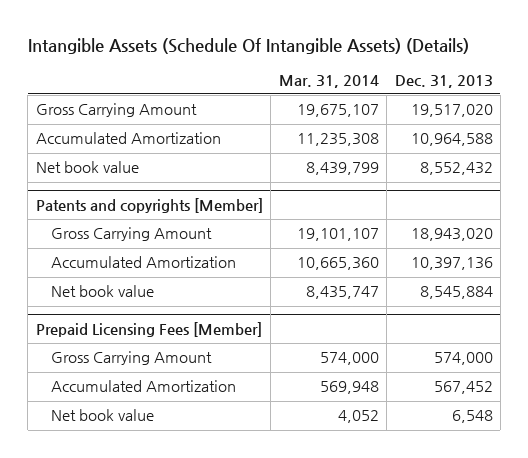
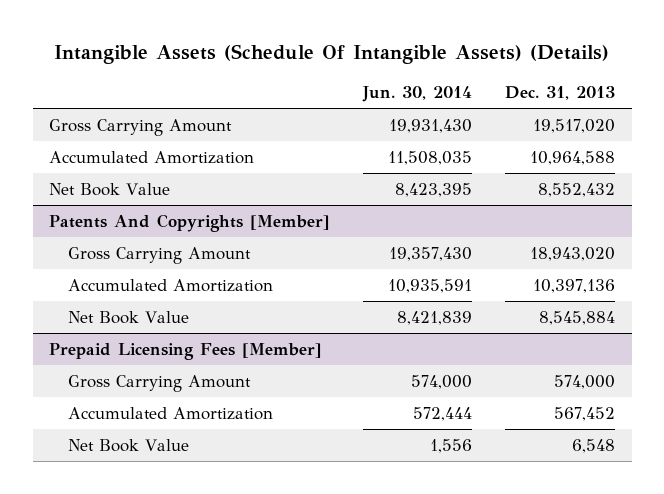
- | Mar. 31, 2014 | Dec. 31, 2013
+ | Jun. 30, 2014 | Dec. 31, 2013
- Net book value | 8,439,799 | 8,552,432
- Patents and copyrights [Member]
+ Net Book Value | 8,423,395 | 8,552,432
+ Patents And Copyrights [Member]
- Net book value | 8,435,747 | 8,545,884
+ Net Book Value | 8,421,839 | 8,545,884
@ Prepaid Licensing Fees [Member]
- Net book value | 4,052 | 6,548
+ Net Book Value | 1,556 | 6,548

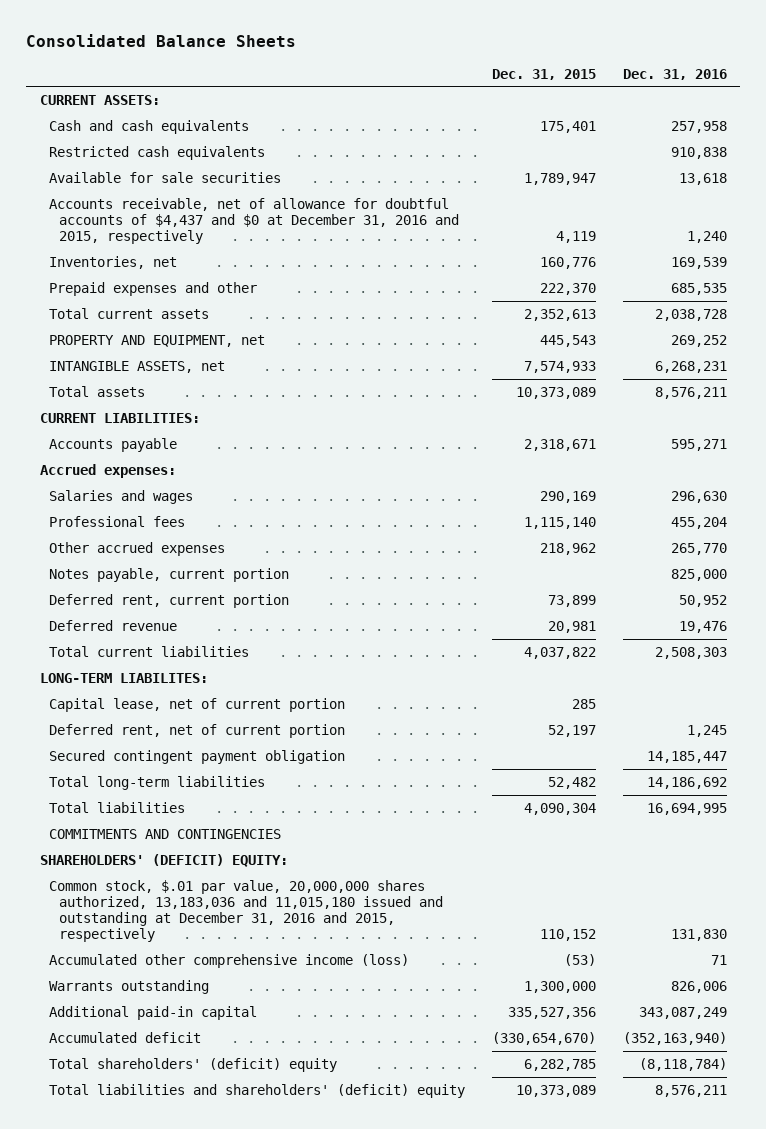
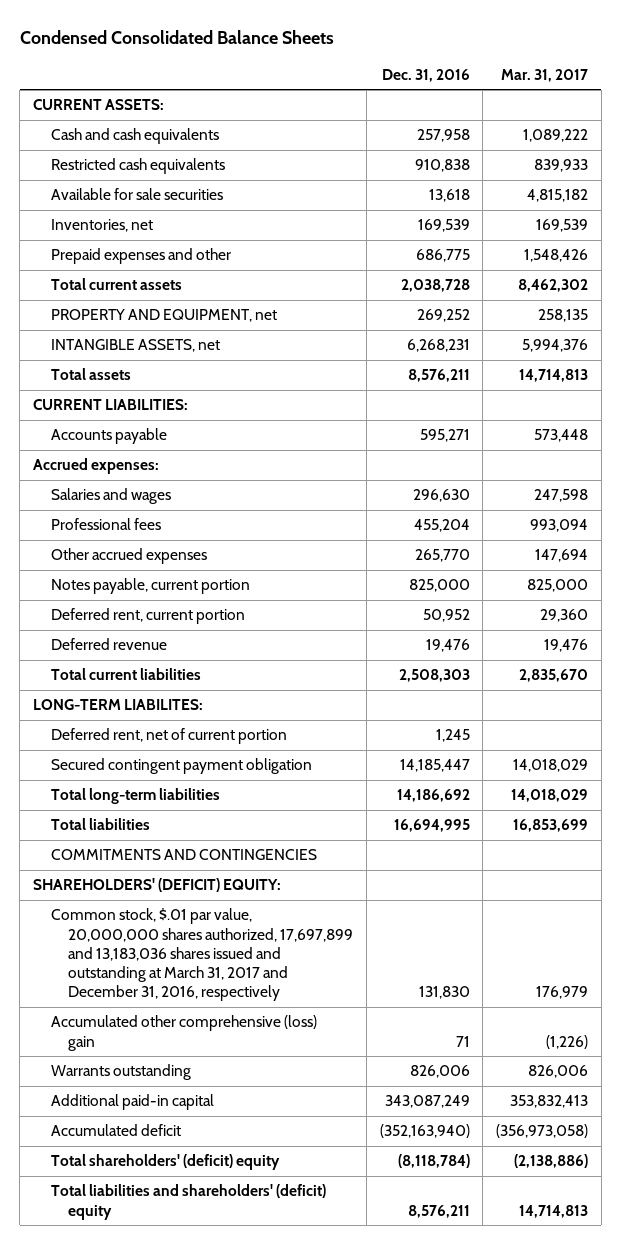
- Consolidated Balance Sheets
+ Condensed Consolidated Balance Sheets
- | Dec. 31, 2015 | Dec. 31, 2016
+ | Dec. 31, 2016 | Mar. 31, 2017
- Accounts receivable, net of allowance for doubtful accounts of $4,437 and $0 at December 31, 2016 and 2015, respectively | 4,119 | 1,240
- Prepaid expenses and other | 222,370 | 685,535
+ Prepaid expenses and other | 686,775 | 1,548,426
- Capital lease, net of current portion | 285 |
- Common stock, $.01 par value, 20,000,000 shares authorized, 13,183,036 and 11,015,180 issued and outstanding at December 31, 2016 and 2015, respectively | 110,152 | 131,830
- Accumulated other comprehensive income (loss) | (53) | 71
+ Common stock, $.01 par value, 20,000,000 shares authorized, 17,697,899 and 13,183,036 shares issued and outstanding at March 31, 2017 and December 31, 2016, respectively | 131,830 | 176,979
+ Accumulated other comprehensive (loss) gain | 71 | (1,226)

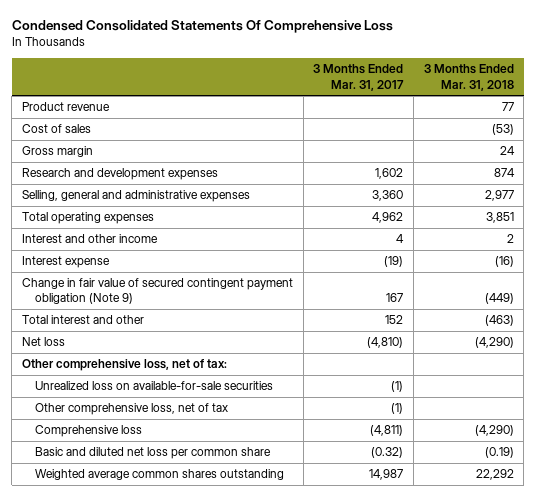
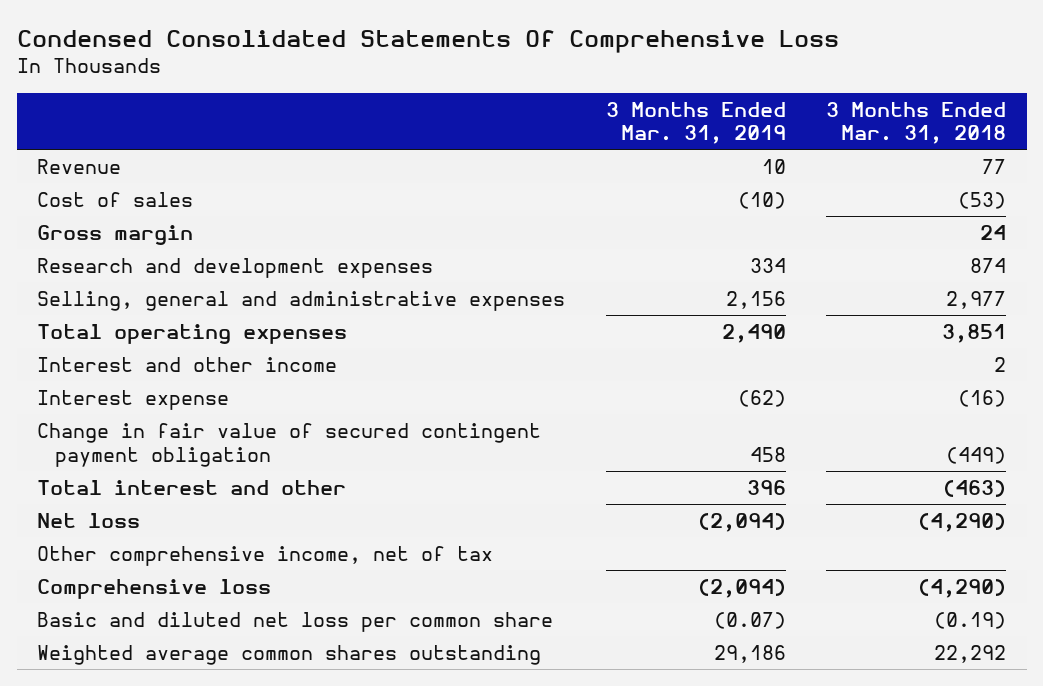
- | 3 Months Ended Mar. 31, 2017 | 3 Months Ended Mar. 31, 2018
+ | 3 Months Ended Mar. 31, 2019 | 3 Months Ended Mar. 31, 2018
- Product revenue | | 77
+ Revenue | 10 | 77
- Change in fair value of secured contingent payment obligation (Note 9) | 167 | (449)
+ Change in fair value of secured contingent payment obligation | 458 | (449)
- Other comprehensive loss, net of tax:
- Unrealized loss on available-for-sale securities | (1) |
- Other comprehensive loss, net of tax | (1) |
+ Other comprehensive income, net of tax

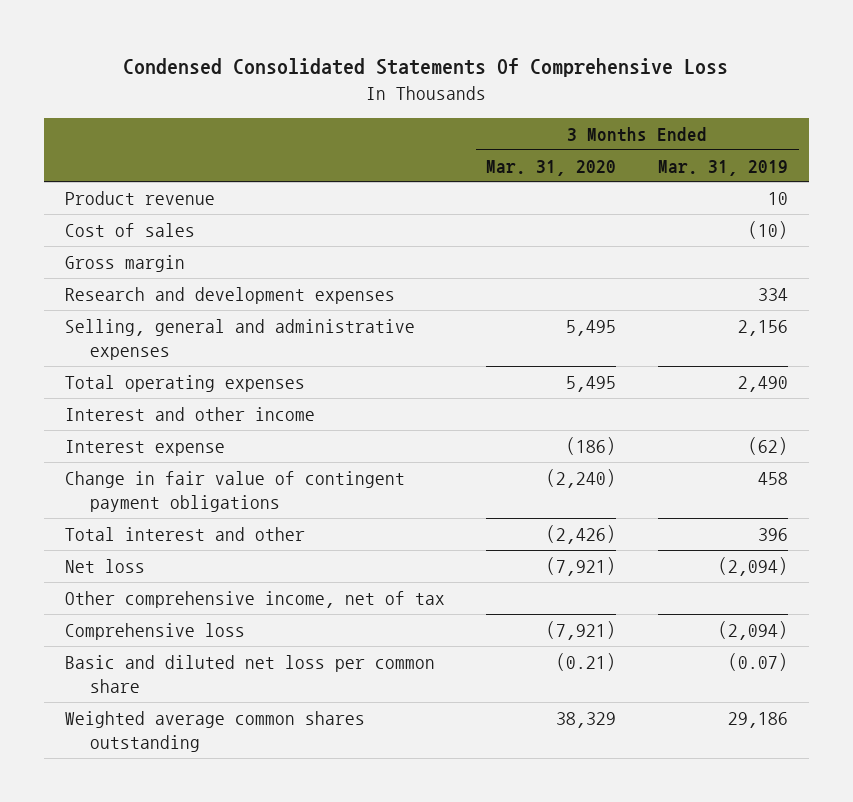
- | 3 Months Ended Mar. 31, 2019 | 3 Months Ended Mar. 31, 2018
+ | 3 Months Ended Mar. 31, 2020 | 3 Months Ended Mar. 31, 2019
- Revenue | 10 | 77
+ Product revenue | | 10
- Change in fair value of secured contingent payment obligation | 458 | (449)
+ Change in fair value of contingent payment obligations | (2,240) | 458

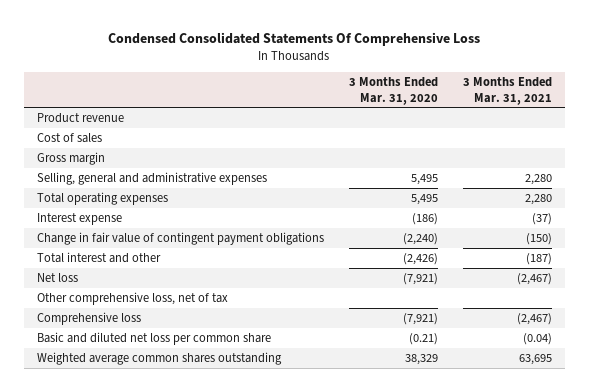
- | 3 Months Ended Mar. 31, 2020 | 3 Months Ended Mar. 31, 2019
+ | 3 Months Ended Mar. 31, 2020 | 3 Months Ended Mar. 31, 2021
- Research and development expenses | | 334
- Interest and other income
- Other comprehensive income, net of tax
+ Other comprehensive loss, net of tax

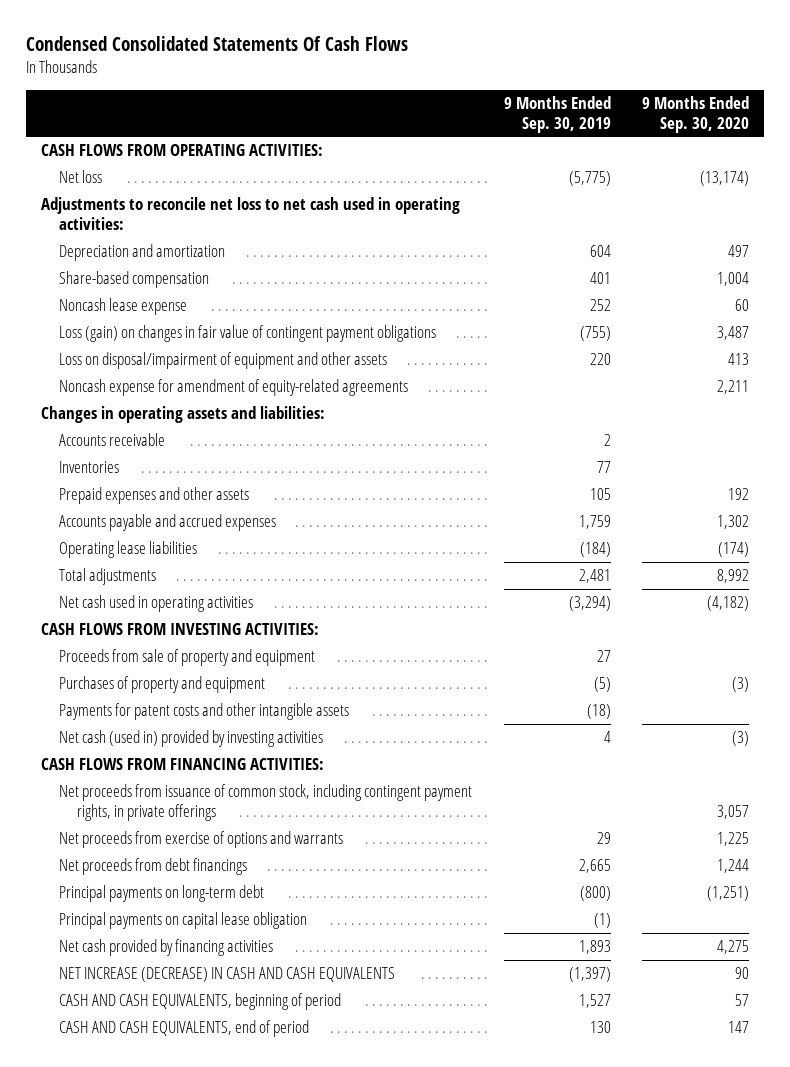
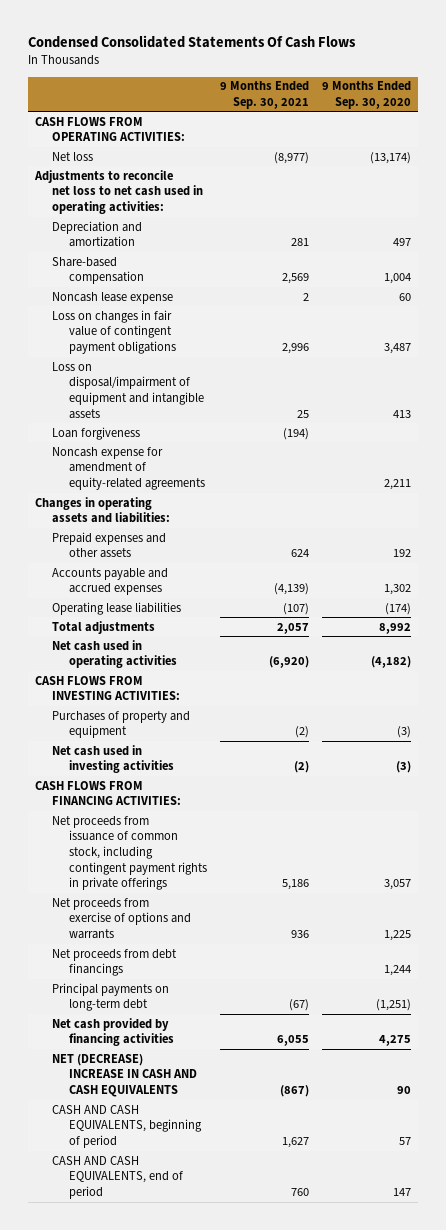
- | 9 Months Ended Sep. 30, 2019 | 9 Months Ended Sep. 30, 2020
+ | 9 Months Ended Sep. 30, 2021 | 9 Months Ended Sep. 30, 2020
- Loss (gain) on changes in fair value of contingent payment obligations | (755) | 3,487
- Loss on disposal/impairment of equipment and other assets | 220 | 413
+ Loss on changes in fair value of contingent payment obligations | 2,996 | 3,487
+ Loss on disposal/impairment of equipment and intangible assets | 25 | 413
+ Loan forgiveness | (194) |
- Accounts receivable | 2 |
- Inventories | 77 |
- Proceeds from sale of property and equipment | 27 |
- Payments for patent costs and other intangible assets | (18) |
- Net cash (used in) provided by investing activities | 4 | (3)
+ Net cash used in investing activities | (2) | (3)
- Net proceeds from issuance of common stock, including contingent payment rights, in private offerings | | 3,057
+ Net proceeds from issuance of common stock, including contingent payment rights in private offerings | 5,186 | 3,057
- Principal payments on capital lease obligation | (1) |
- NET INCREASE (DECREASE) IN CASH AND CASH EQUIVALENTS | (1,397) | 90
+ NET (DECREASE) INCREASE IN CASH AND CASH EQUIVALENTS | (867) | 90

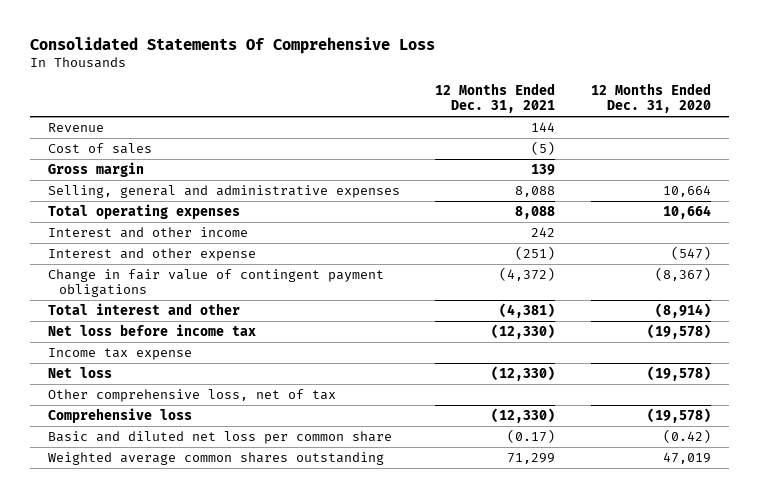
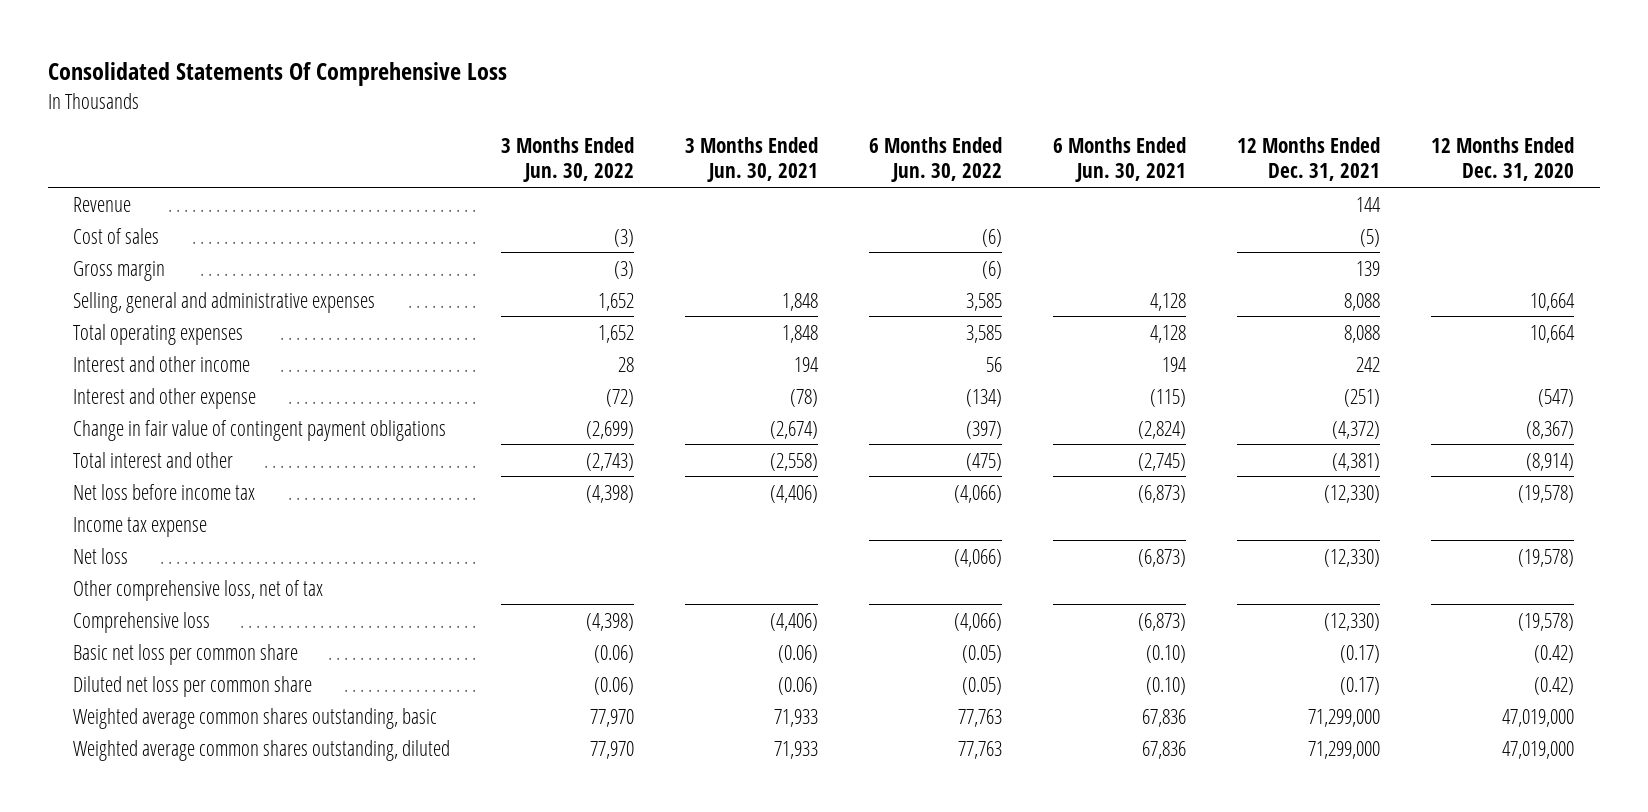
- | 12 Months Ended Dec. 31, 2021 | 12 Months Ended Dec. 31, 2020
+ | 3 Months Ended Jun. 30, 2022 | 3 Months Ended Jun. 30, 2021 | 6 Months Ended Jun. 30, 2022 | 6 Months Ended Jun. 30, 2021 | 12 Months Ended Dec. 31, 2021 | 12 Months Ended Dec. 31, 2020
- Basic and diluted net loss per common share | (0.17) | (0.42)
- Weighted average common shares outstanding | 71,299 | 47,019
+ Basic net loss per common share | (0.06) | (0.06) | (0.05) | (0.10) | (0.17) | (0.42)
+ Diluted net loss per common share | (0.06) | (0.06) | (0.05) | (0.10) | (0.17) | (0.42)
+ Weighted average common shares outstanding, basic | 77,970 | 71,933 | 77,763 | 67,836 | 71,299,000 | 47,019,000
+ Weighted average common shares outstanding, diluted | 77,970 | 71,933 | 77,763 | 67,836 | 71,299,000 | 47,019,000

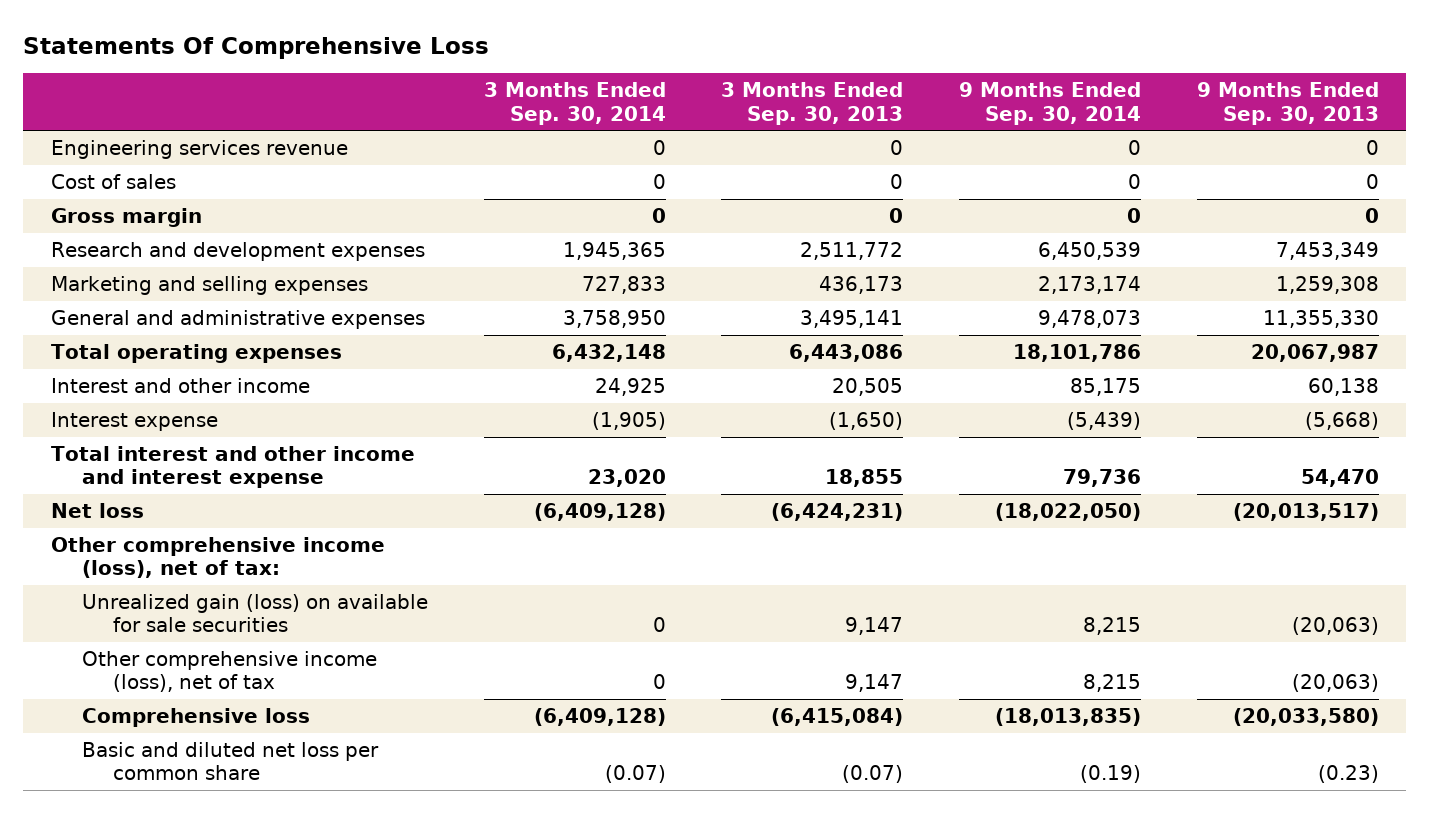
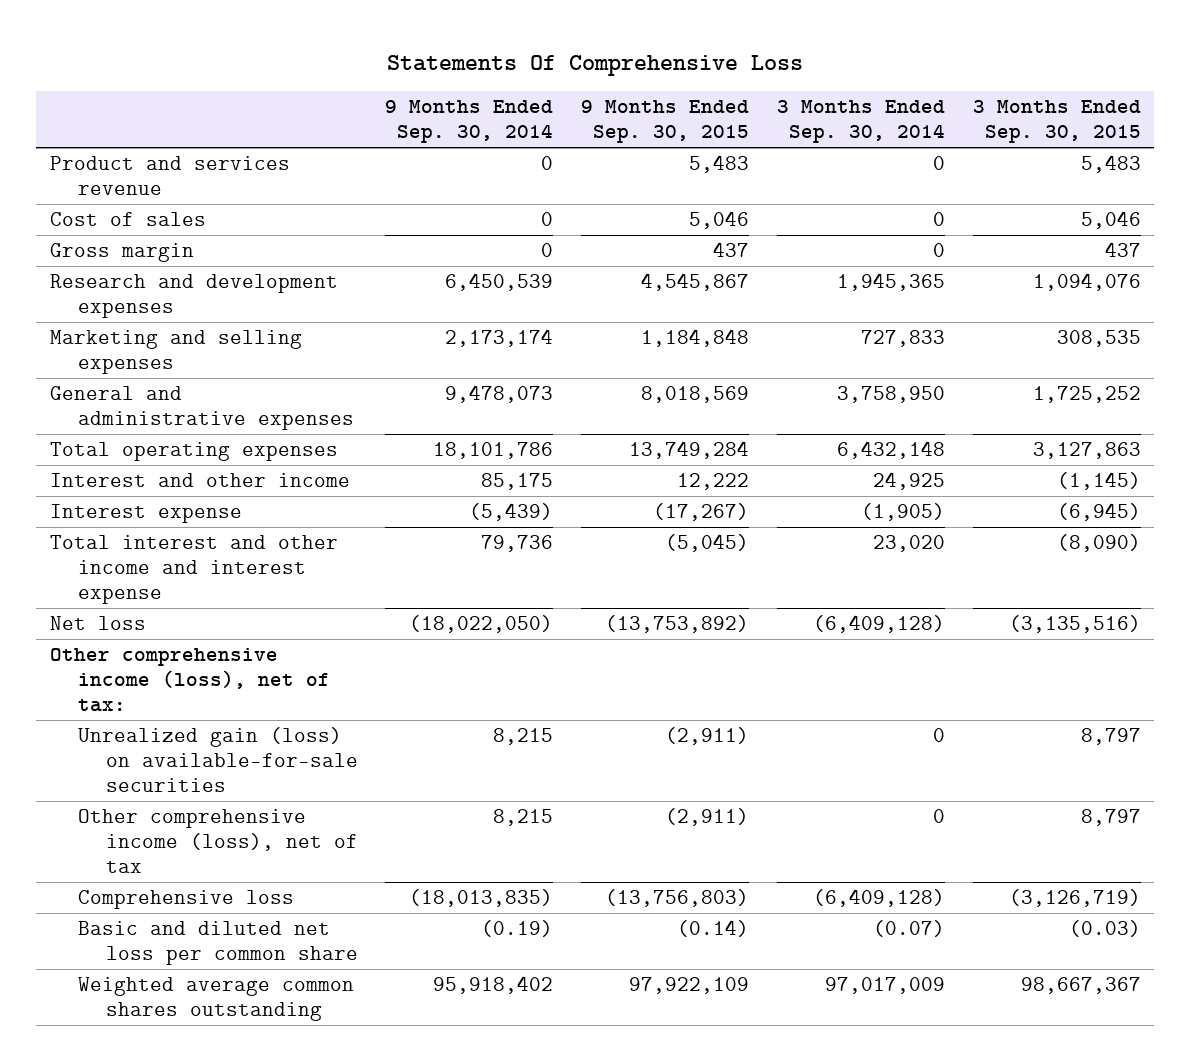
- | 3 Months Ended Sep. 30, 2014 | 3 Months Ended Sep. 30, 2013 | 9 Months Ended Sep. 30, 2014 | 9 Months Ended Sep. 30, 2013
+ | 9 Months Ended Sep. 30, 2014 | 9 Months Ended Sep. 30, 2015 | 3 Months Ended Sep. 30, 2014 | 3 Months Ended Sep. 30, 2015
- Engineering services revenue | 0 | 0 | 0 | 0
+ Product and services revenue | 0 | 5,483 | 0 | 5,483
- Unrealized gain (loss) on available for sale securities | 0 | 9,147 | 8,215 | (20,063)
+ Unrealized gain (loss) on available-for-sale securities | 8,215 | (2,911) | 0 | 8,797
+ Weighted average common shares outstanding | 95,918,402 | 97,922,109 | 97,017,009 | 98,667,367

